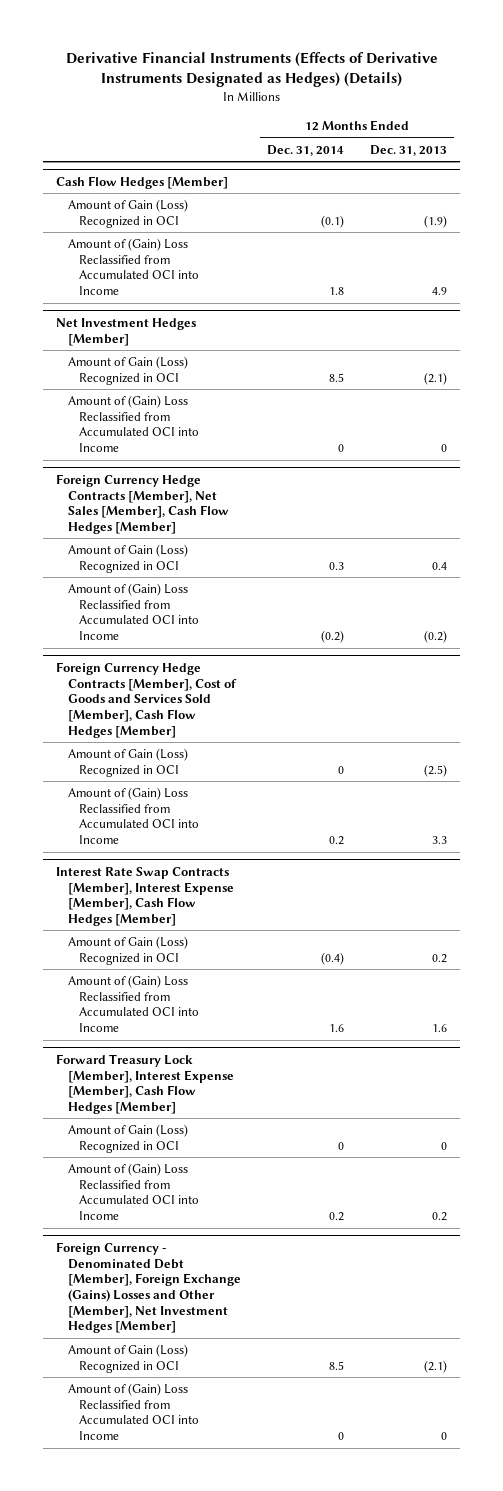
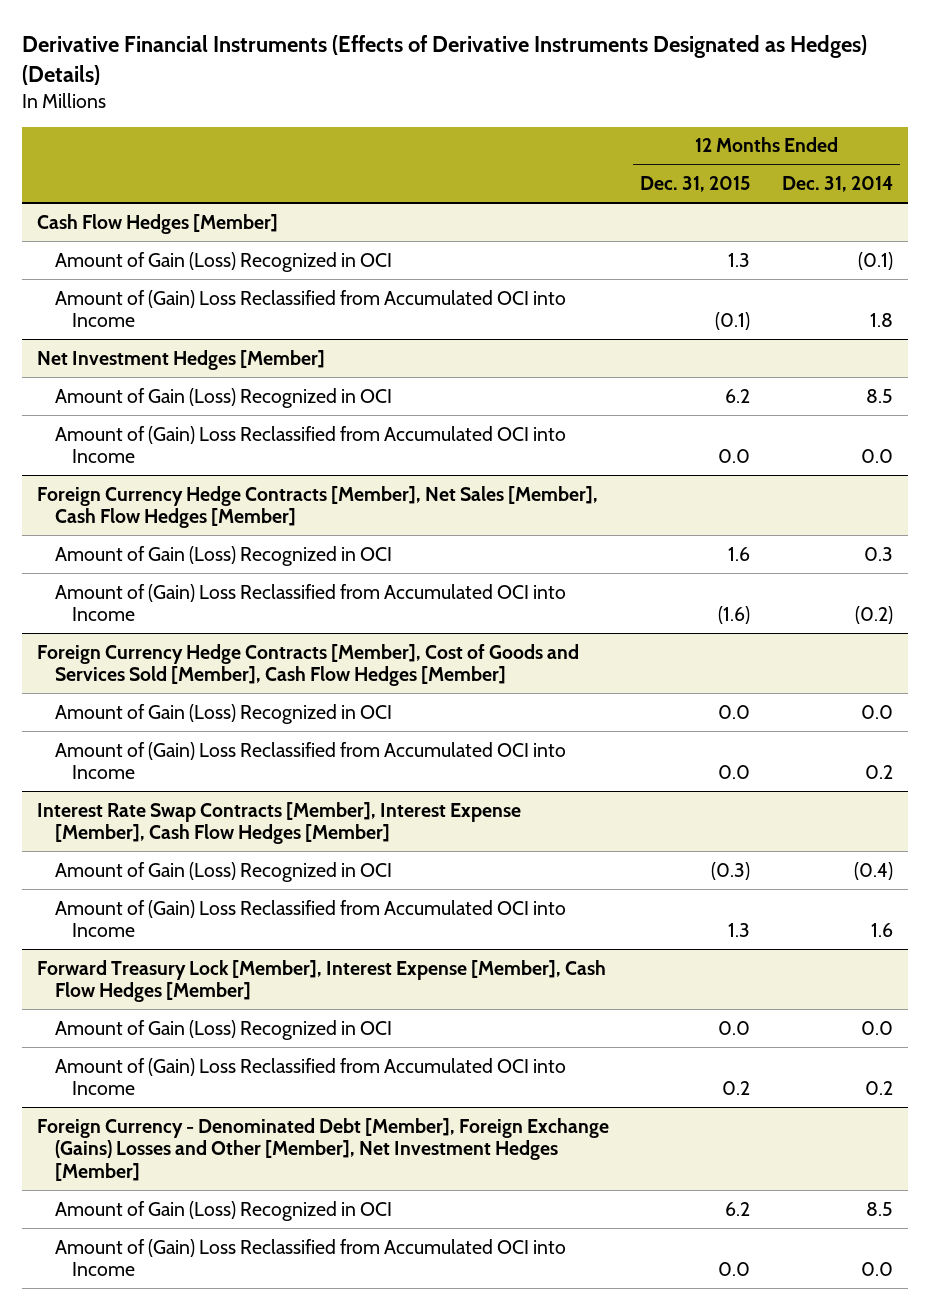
- | 12 Months Ended Dec. 31, 2014 | 12 Months Ended Dec. 31, 2013
+ | 12 Months Ended Dec. 31, 2015 | 12 Months Ended Dec. 31, 2014
@ Net Investment Hedges [Member]
- Amount of (Gain) Loss Reclassified from Accumulated OCI into Income | 0 | 0
+ Amount of (Gain) Loss Reclassified from Accumulated OCI into Income | 0.0 | 0.0
@ Foreign Currency Hedge Contracts [Member], Cost of Goods and Services Sold [Member], Cash Flow Hedges [Member]
- Amount of Gain (Loss) Recognized in OCI | 0 | (2.5)
+ Amount of Gain (Loss) Recognized in OCI | 0.0 | 0.0
@ Forward Treasury Lock [Member], Interest Expense [Member], Cash Flow Hedges [Member]
- Amount of Gain (Loss) Recognized in OCI | 0 | 0
+ Amount of Gain (Loss) Recognized in OCI | 0.0 | 0.0
@ Foreign Currency - Denominated Debt [Member], Foreign Exchange (Gains) Losses and Other [Member], Net Investment Hedges [Member]
- Amount of (Gain) Loss Reclassified from Accumulated OCI into Income | 0 | 0
+ Amount of (Gain) Loss Reclassified from Accumulated OCI into Income | 0.0 | 0.0

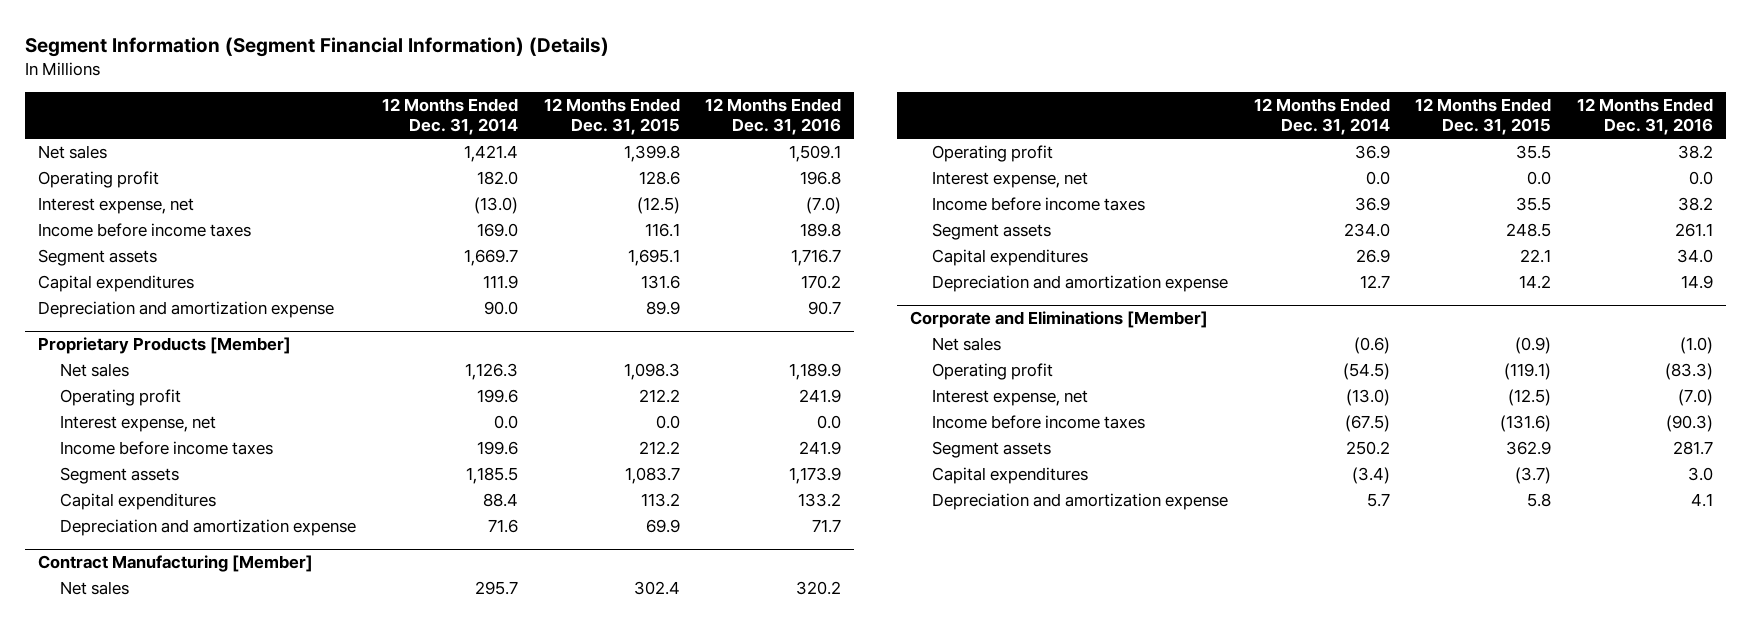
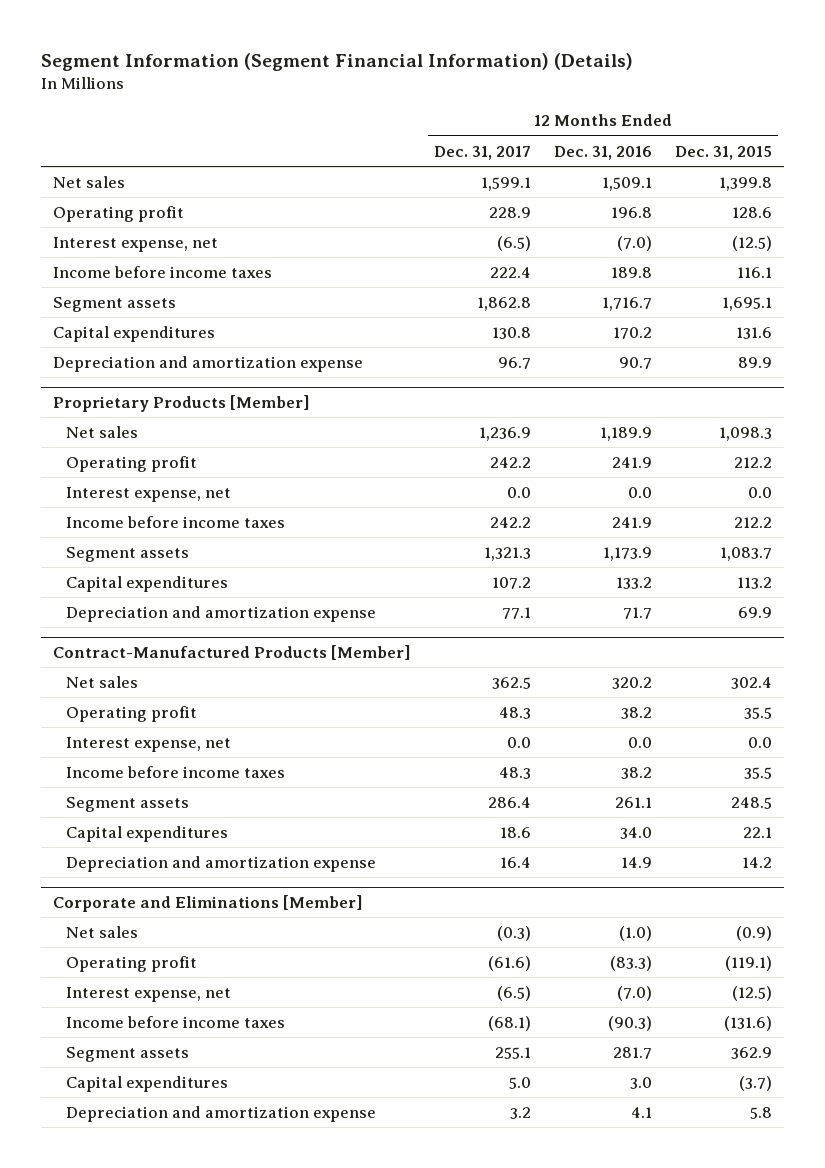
- | 12 Months Ended Dec. 31, 2014 | 12 Months Ended Dec. 31, 2015 | 12 Months Ended Dec. 31, 2016
+ | 12 Months Ended Dec. 31, 2017 | 12 Months Ended Dec. 31, 2016 | 12 Months Ended Dec. 31, 2015
- Contract Manufacturing [Member]
+ Contract-Manufactured Products [Member]

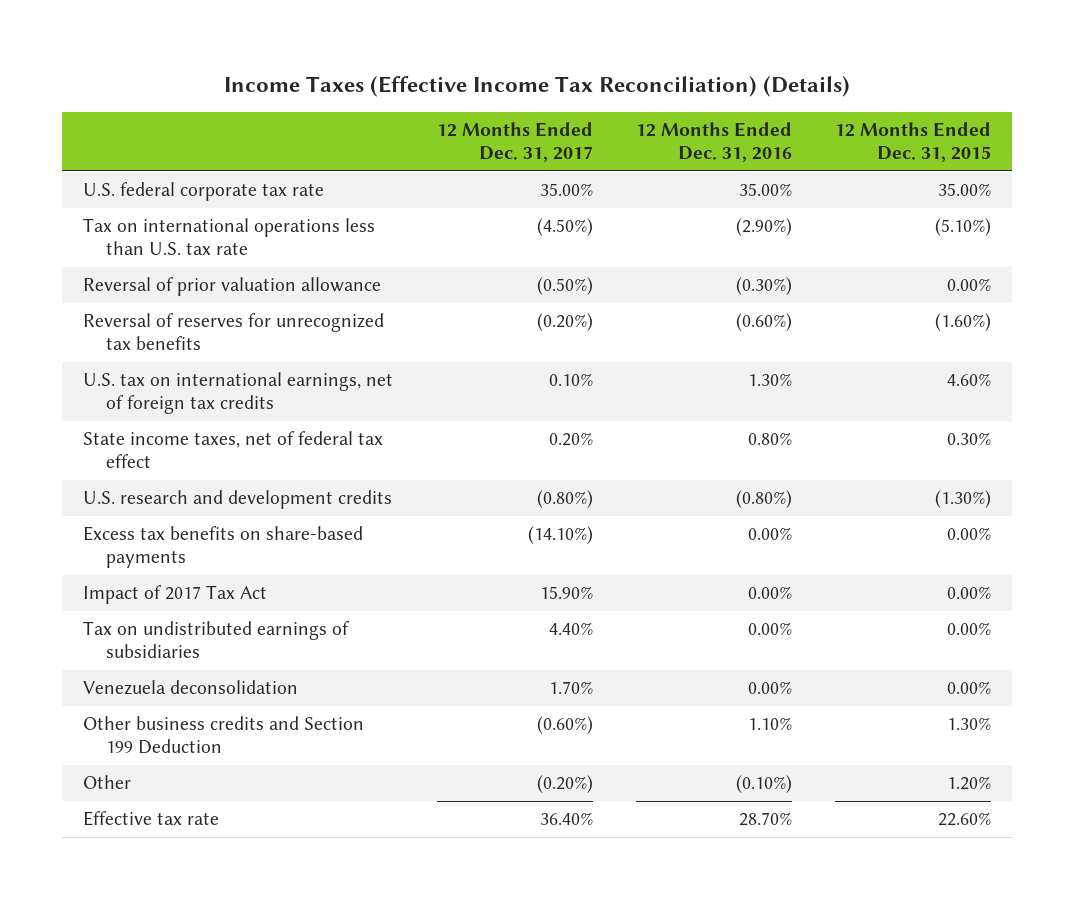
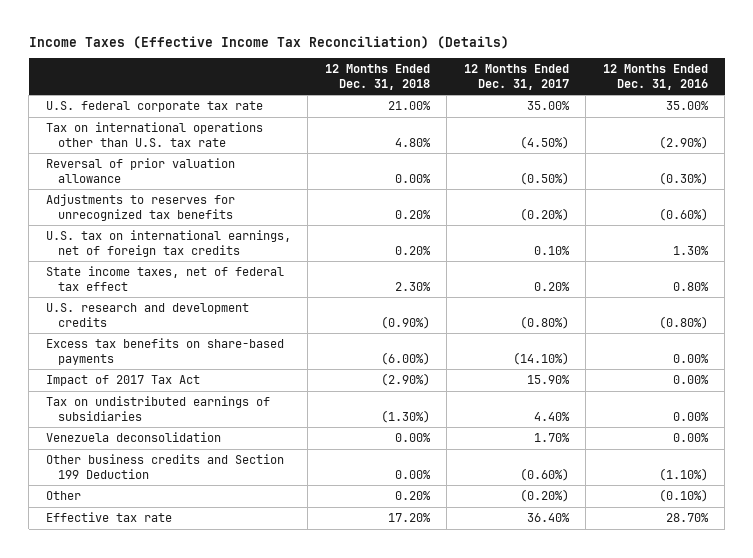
- | 12 Months Ended Dec. 31, 2017 | 12 Months Ended Dec. 31, 2016 | 12 Months Ended Dec. 31, 2015
+ | 12 Months Ended Dec. 31, 2018 | 12 Months Ended Dec. 31, 2017 | 12 Months Ended Dec. 31, 2016
- Tax on international operations less than U.S. tax rate | (4.50%) | (2.90%) | (5.10%)
+ Tax on international operations other than U.S. tax rate | 4.80% | (4.50%) | (2.90%)
- Reversal of reserves for unrecognized tax benefits | (0.20%) | (0.60%) | (1.60%)
+ Adjustments to reserves for unrecognized tax benefits | 0.20% | (0.20%) | (0.60%)
- Other business credits and Section 199 Deduction | (0.60%) | 1.10% | 1.30%
+ Other business credits and Section 199 Deduction | 0.00% | (0.60%) | (1.10%)

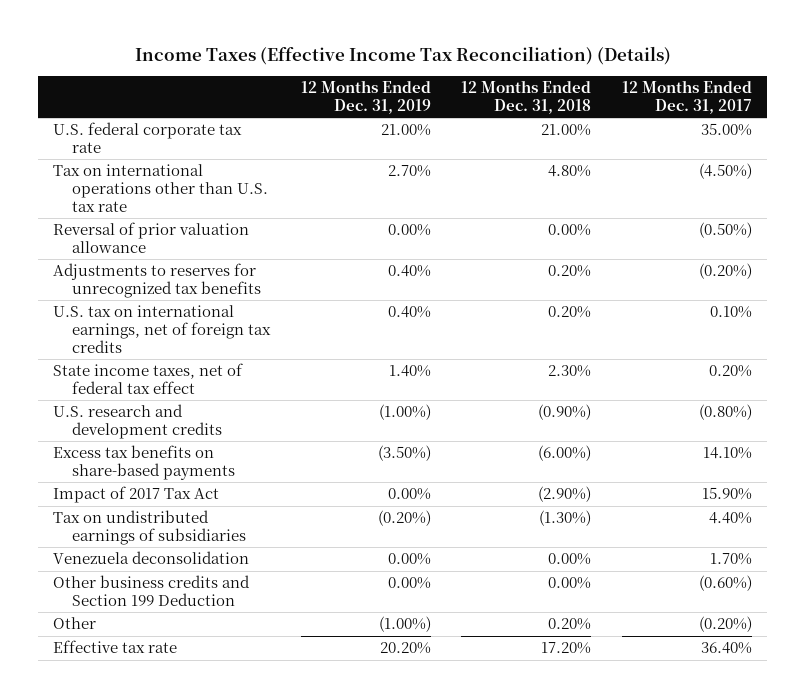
- | 12 Months Ended Dec. 31, 2018 | 12 Months Ended Dec. 31, 2017 | 12 Months Ended Dec. 31, 2016
+ | 12 Months Ended Dec. 31, 2019 | 12 Months Ended Dec. 31, 2018 | 12 Months Ended Dec. 31, 2017
- Excess tax benefits on share-based payments | (6.00%) | (14.10%) | 0.00%
+ Excess tax benefits on share-based payments | (3.50%) | (6.00%) | 14.10%

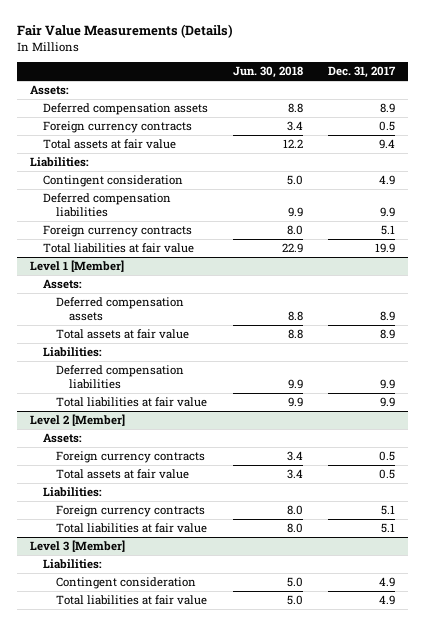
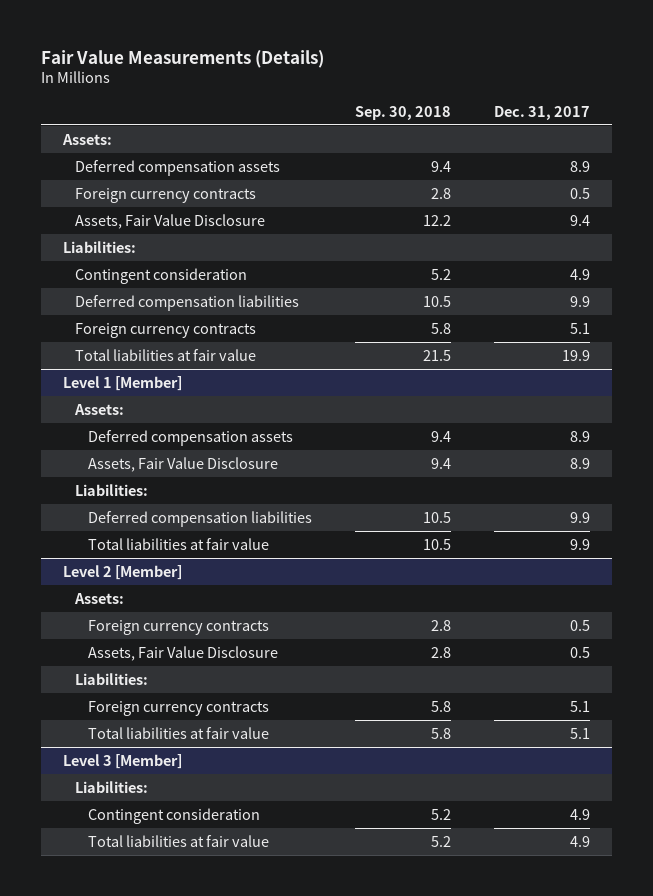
- | Jun. 30, 2018 | Dec. 31, 2017
+ | Sep. 30, 2018 | Dec. 31, 2017
- Total assets at fair value | 12.2 | 9.4
+ Assets, Fair Value Disclosure | 12.2 | 9.4
@ Level 1 [Member]
- Total assets at fair value | 8.8 | 8.9
+ Assets, Fair Value Disclosure | 9.4 | 8.9
@ Level 2 [Member]
- Total assets at fair value | 3.4 | 0.5
+ Assets, Fair Value Disclosure | 2.8 | 0.5

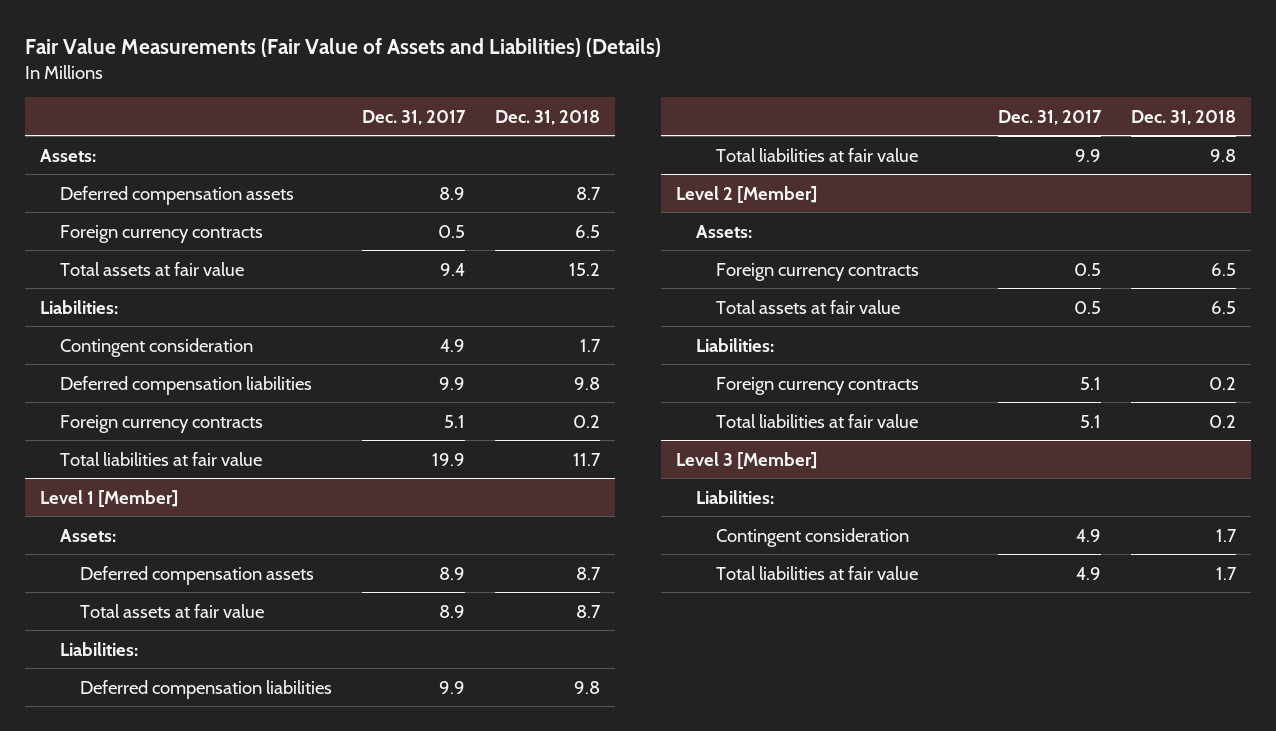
- Fair Value Measurements (Details)
+ Fair Value Measurements (Fair Value of Assets and Liabilities) (Details)
- | Sep. 30, 2018 | Dec. 31, 2017
+ | Dec. 31, 2017 | Dec. 31, 2018
- Assets, Fair Value Disclosure | 12.2 | 9.4
+ Total assets at fair value | 9.4 | 15.2
@ Level 1 [Member]
- Assets, Fair Value Disclosure | 9.4 | 8.9
+ Total assets at fair value | 8.9 | 8.7
@ Level 2 [Member]
- Assets, Fair Value Disclosure | 2.8 | 0.5
+ Total assets at fair value | 0.5 | 6.5

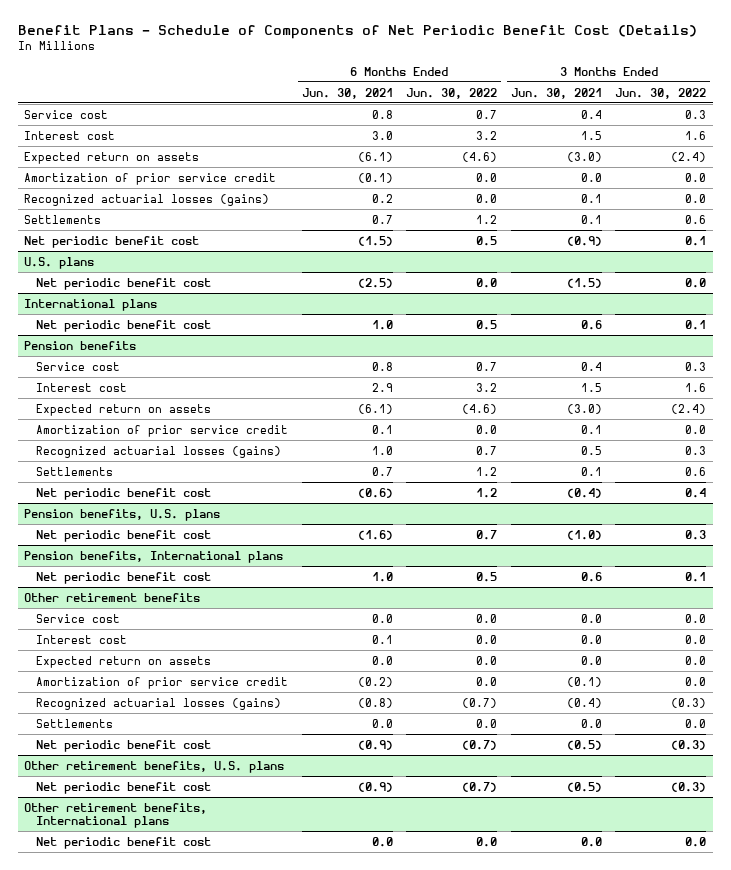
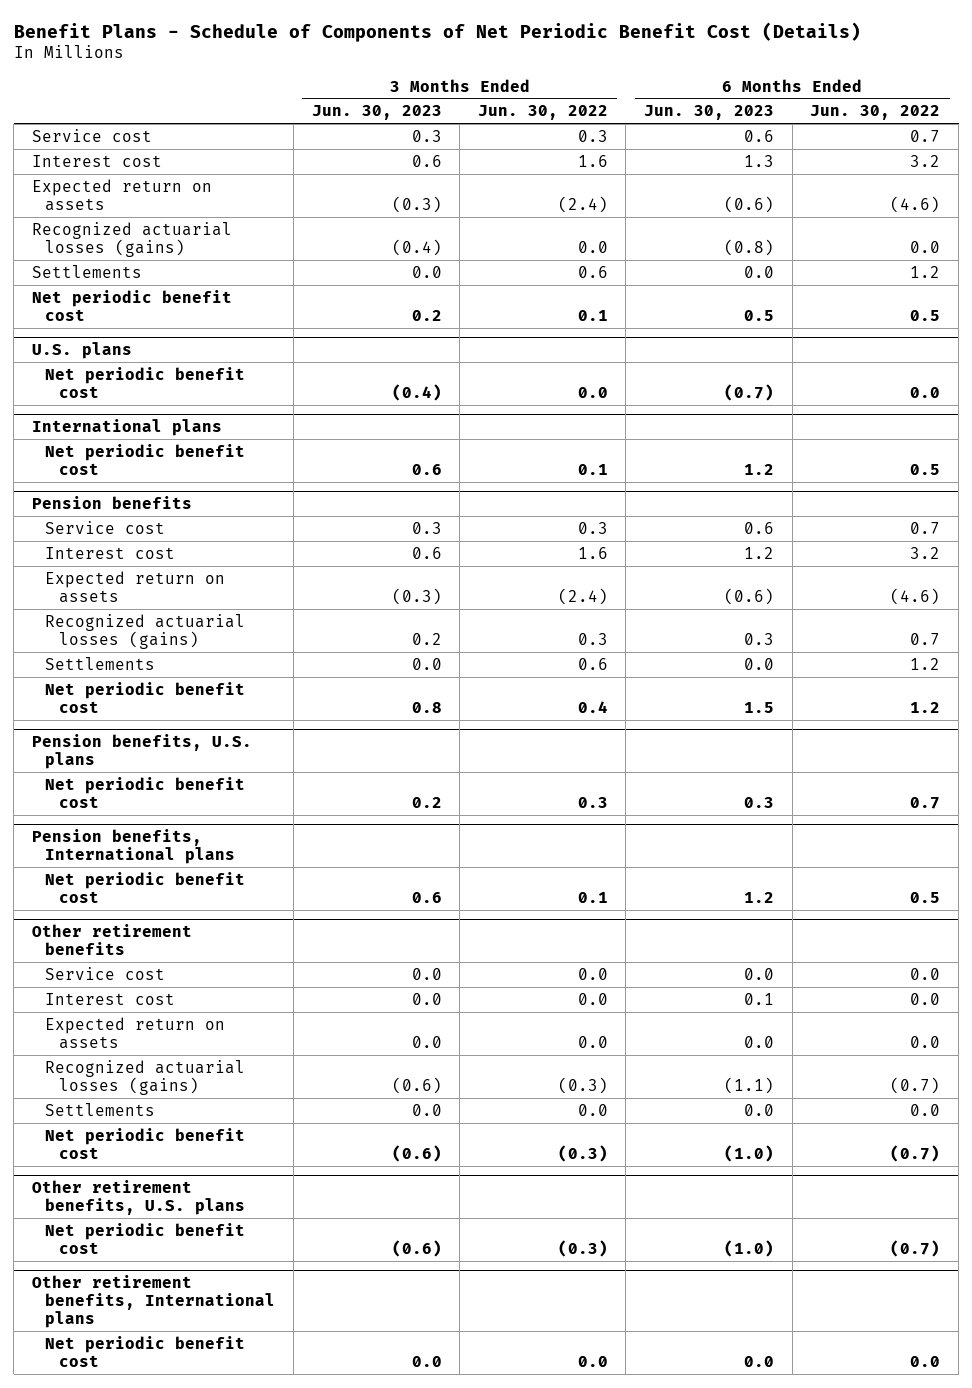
- | 6 Months Ended Jun. 30, 2021 | 6 Months Ended Jun. 30, 2022 | 3 Months Ended Jun. 30, 2021 | 3 Months Ended Jun. 30, 2022
+ | 3 Months Ended Jun. 30, 2023 | 3 Months Ended Jun. 30, 2022 | 6 Months Ended Jun. 30, 2023 | 6 Months Ended Jun. 30, 2022
- Amortization of prior service credit | (0.1) | 0.0 | 0.0 | 0.0
@ Pension benefits
- Amortization of prior service credit | 0.1 | 0.0 | 0.1 | 0.0
@ Other retirement benefits
- Amortization of prior service credit | (0.2) | 0.0 | (0.1) | 0.0

